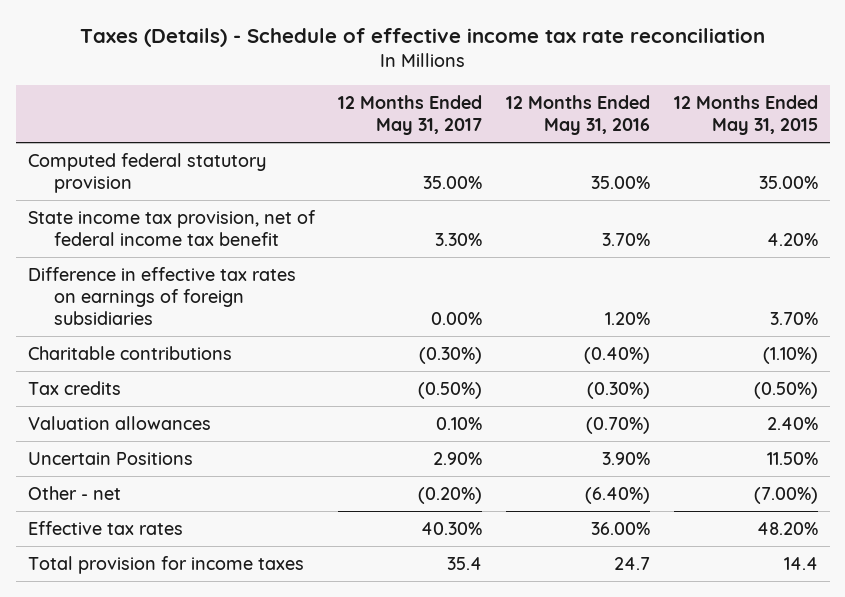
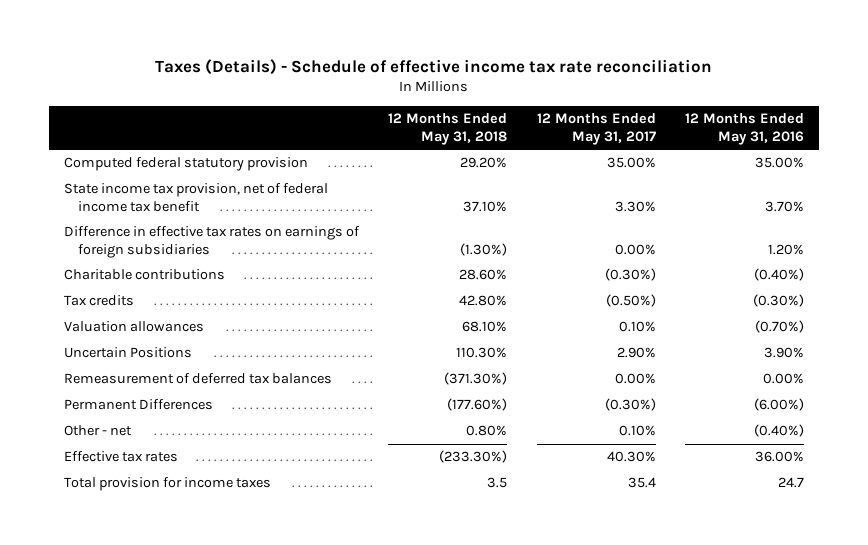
- | 12 Months Ended May 31, 2017 | 12 Months Ended May 31, 2016 | 12 Months Ended May 31, 2015
+ | 12 Months Ended May 31, 2018 | 12 Months Ended May 31, 2017 | 12 Months Ended May 31, 2016
- Other - net | (0.20%) | (6.40%) | (7.00%)
+ Remeasurement of deferred tax balances | (371.30%) | 0.00% | 0.00%
+ Permanent Differences | (177.60%) | (0.30%) | (6.00%)
+ Other - net | 0.80% | 0.10% | (0.40%)

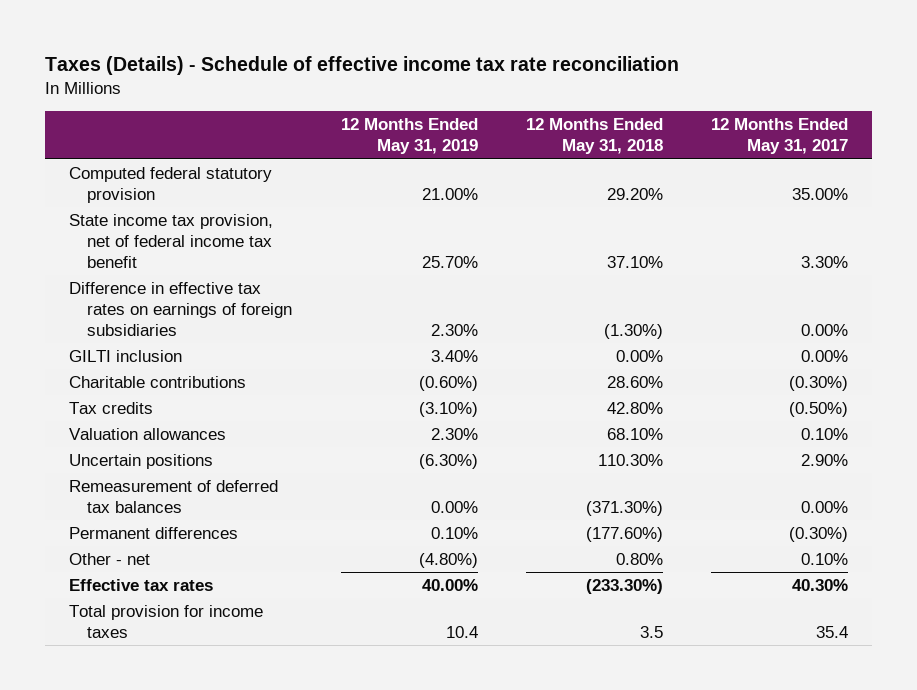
- | 12 Months Ended May 31, 2018 | 12 Months Ended May 31, 2017 | 12 Months Ended May 31, 2016
+ | 12 Months Ended May 31, 2019 | 12 Months Ended May 31, 2018 | 12 Months Ended May 31, 2017
+ GILTI inclusion | 3.40% | 0.00% | 0.00%
- Uncertain Positions | 110.30% | 2.90% | 3.90%
+ Uncertain positions | (6.30%) | 110.30% | 2.90%
- Permanent Differences | (177.60%) | (0.30%) | (6.00%)
+ Permanent differences | 0.10% | (177.60%) | (0.30%)

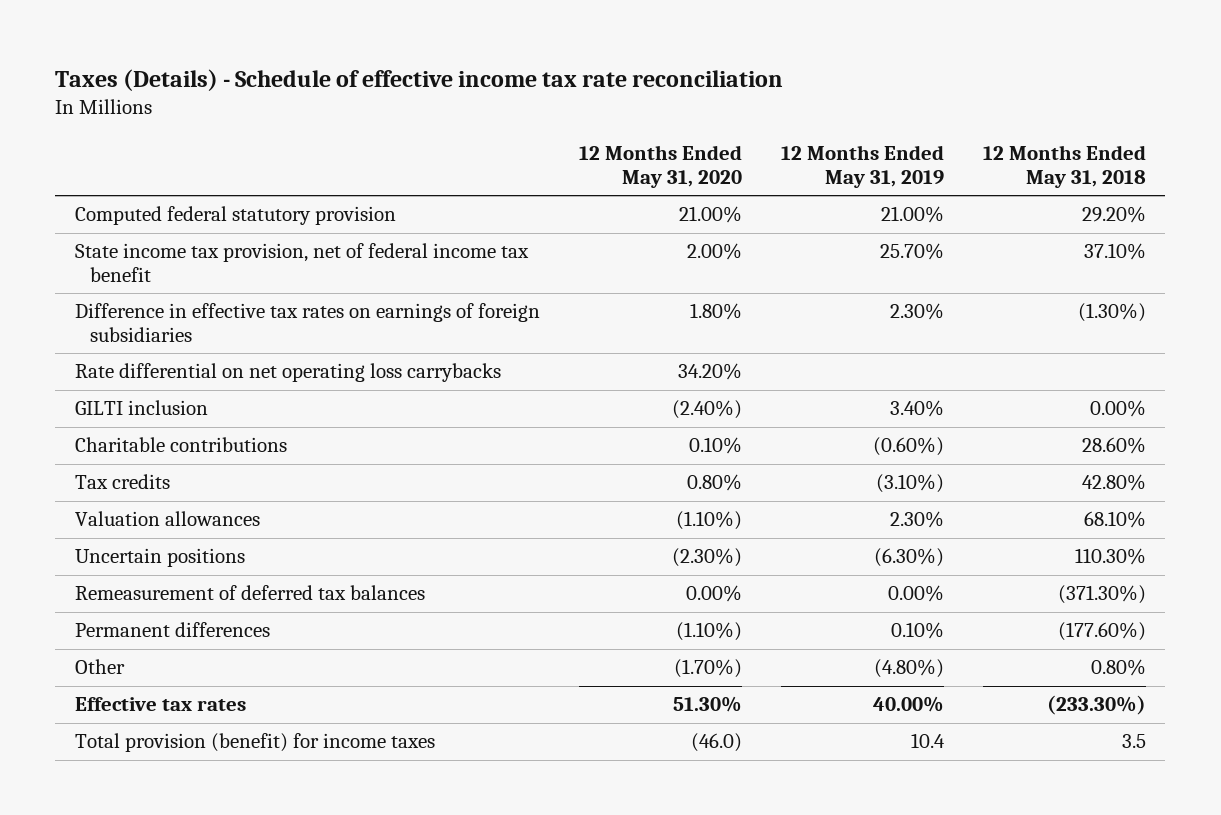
- | 12 Months Ended May 31, 2019 | 12 Months Ended May 31, 2018 | 12 Months Ended May 31, 2017
+ | 12 Months Ended May 31, 2020 | 12 Months Ended May 31, 2019 | 12 Months Ended May 31, 2018
+ Rate differential on net operating loss carrybacks | 34.20% | |
- Other - net | (4.80%) | 0.80% | 0.10%
+ Other | (1.70%) | (4.80%) | 0.80%
- Total provision for income taxes | 10.4 | 3.5 | 35.4
+ Total provision (benefit) for income taxes | (46.0) | 10.4 | 3.5

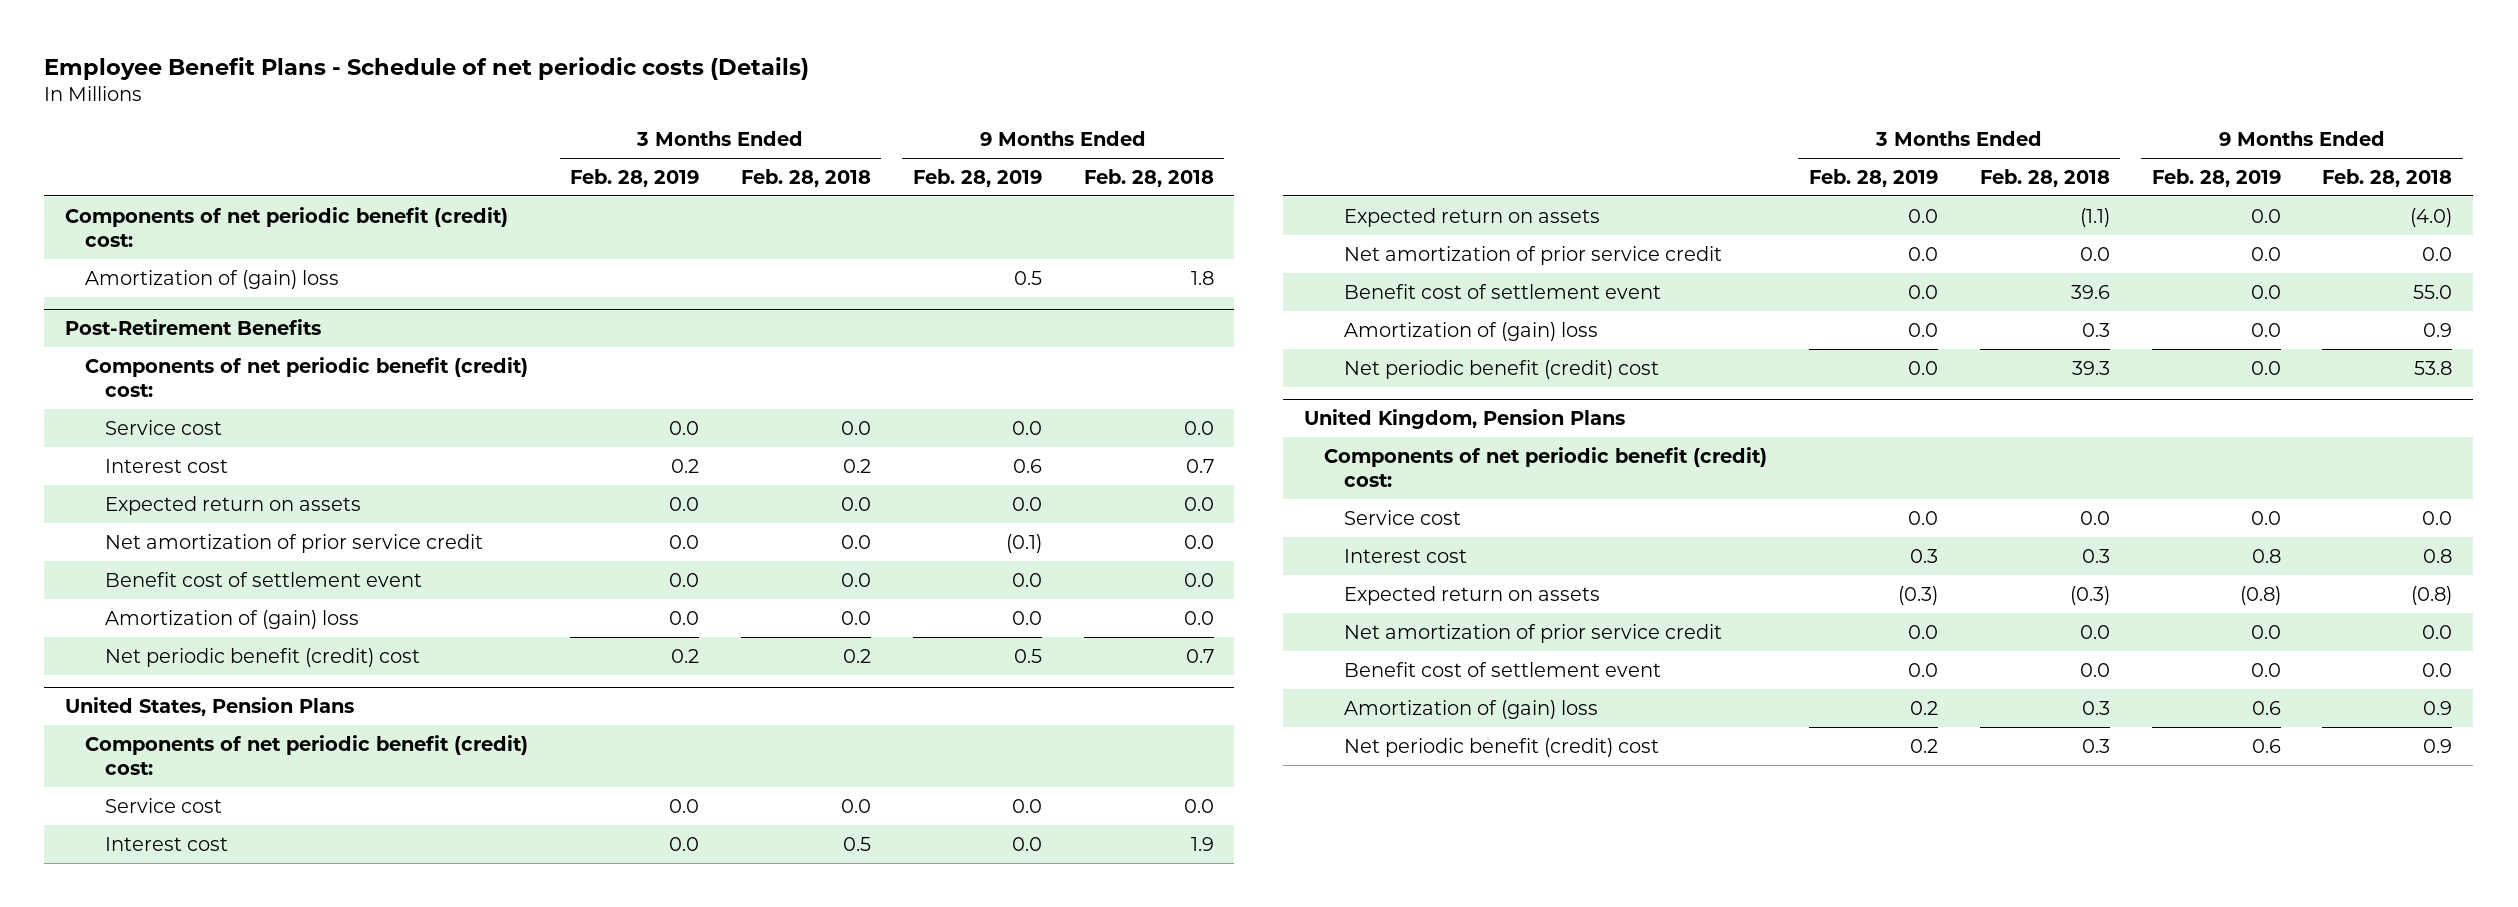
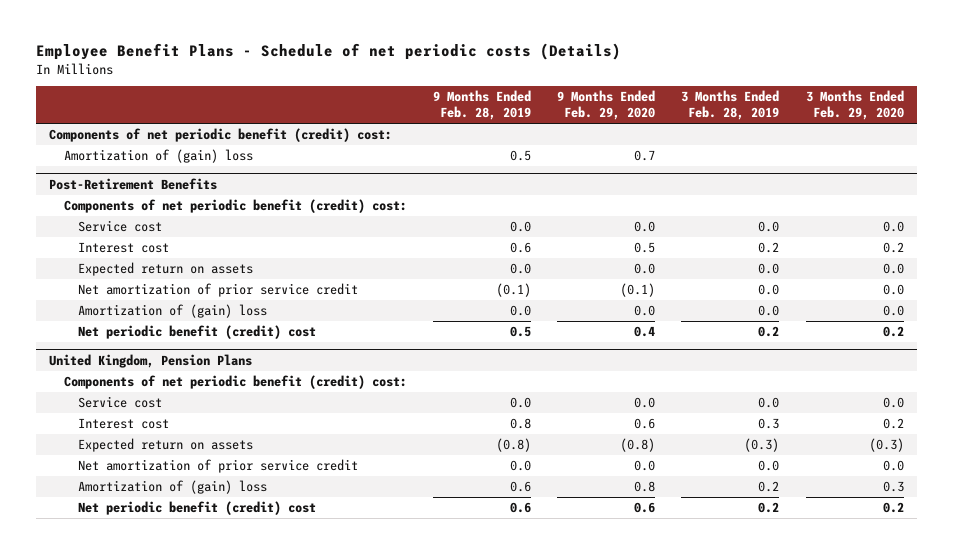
- | 3 Months Ended Feb. 28, 2019 | 3 Months Ended Feb. 28, 2018 | 9 Months Ended Feb. 28, 2019 | 9 Months Ended Feb. 28, 2018
+ | 9 Months Ended Feb. 28, 2019 | 9 Months Ended Feb. 29, 2020 | 3 Months Ended Feb. 28, 2019 | 3 Months Ended Feb. 29, 2020
@ Post-Retirement Benefits
- Benefit cost of settlement event | 0.0 | 0.0 | 0.0 | 0.0
- United States, Pension Plans
- Components of net periodic benefit (credit) cost:
- Service cost | 0.0 | 0.0 | 0.0 | 0.0
- Interest cost | 0.0 | 0.5 | 0.0 | 1.9
- Expected return on assets | 0.0 | (1.1) | 0.0 | (4.0)
- Net amortization of prior service credit | 0.0 | 0.0 | 0.0 | 0.0
- Benefit cost of settlement event | 0.0 | 39.6 | 0.0 | 55.0
- Amortization of (gain) loss | 0.0 | 0.3 | 0.0 | 0.9
- Net periodic benefit (credit) cost | 0.0 | 39.3 | 0.0 | 53.8
@ United Kingdom, Pension Plans
- Benefit cost of settlement event | 0.0 | 0.0 | 0.0 | 0.0

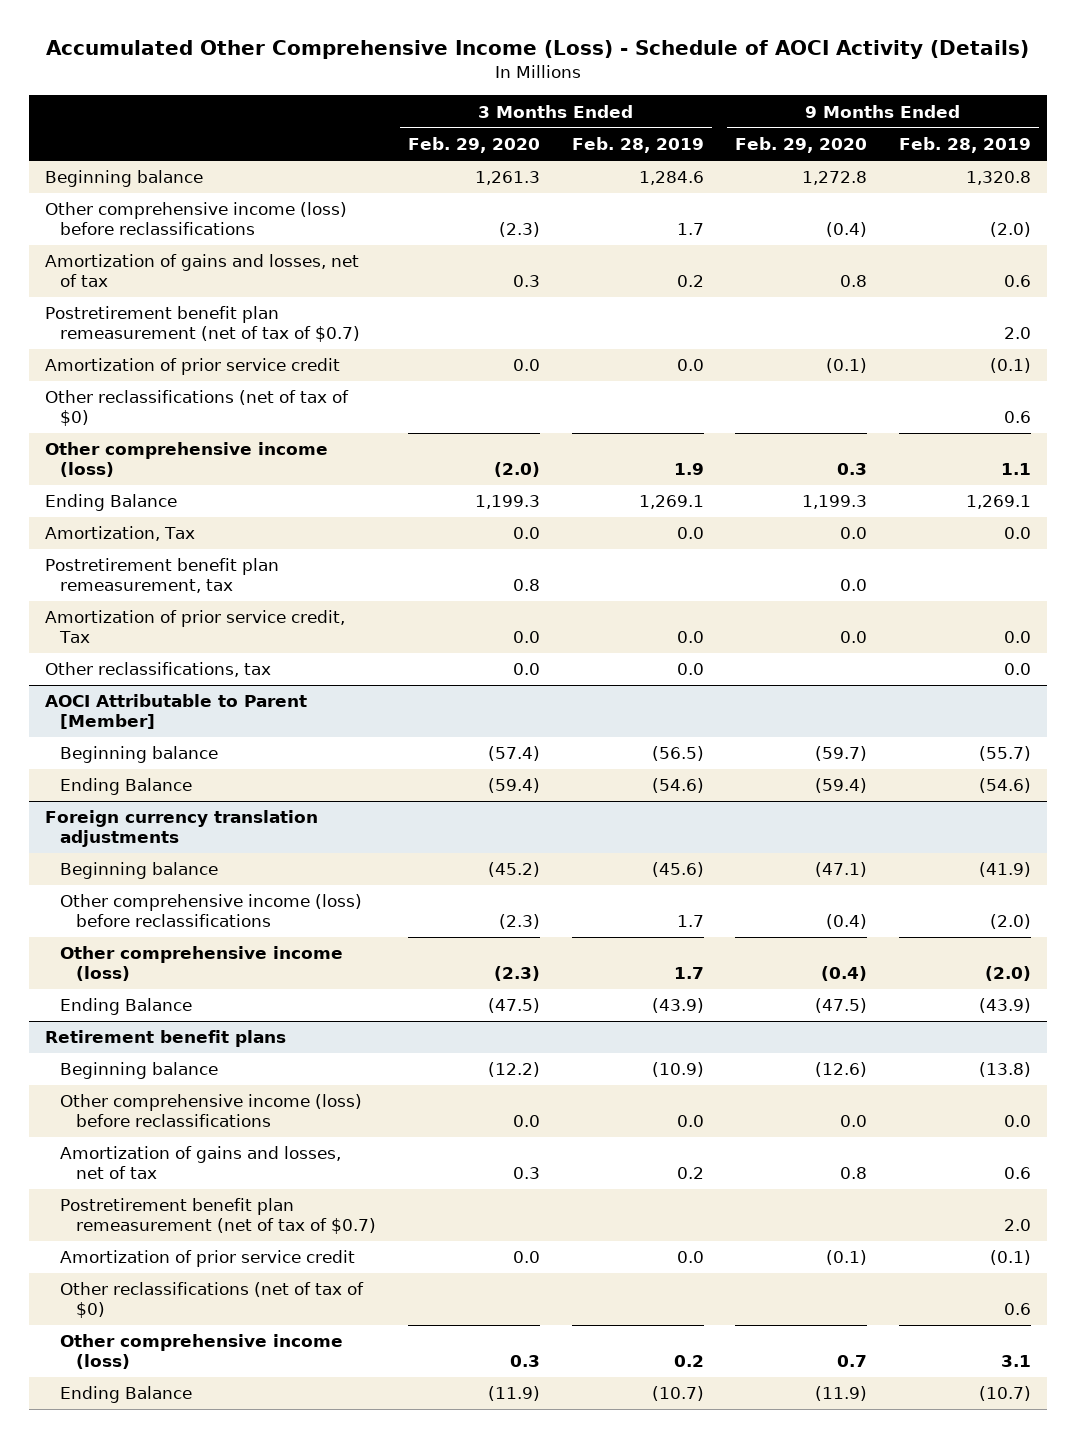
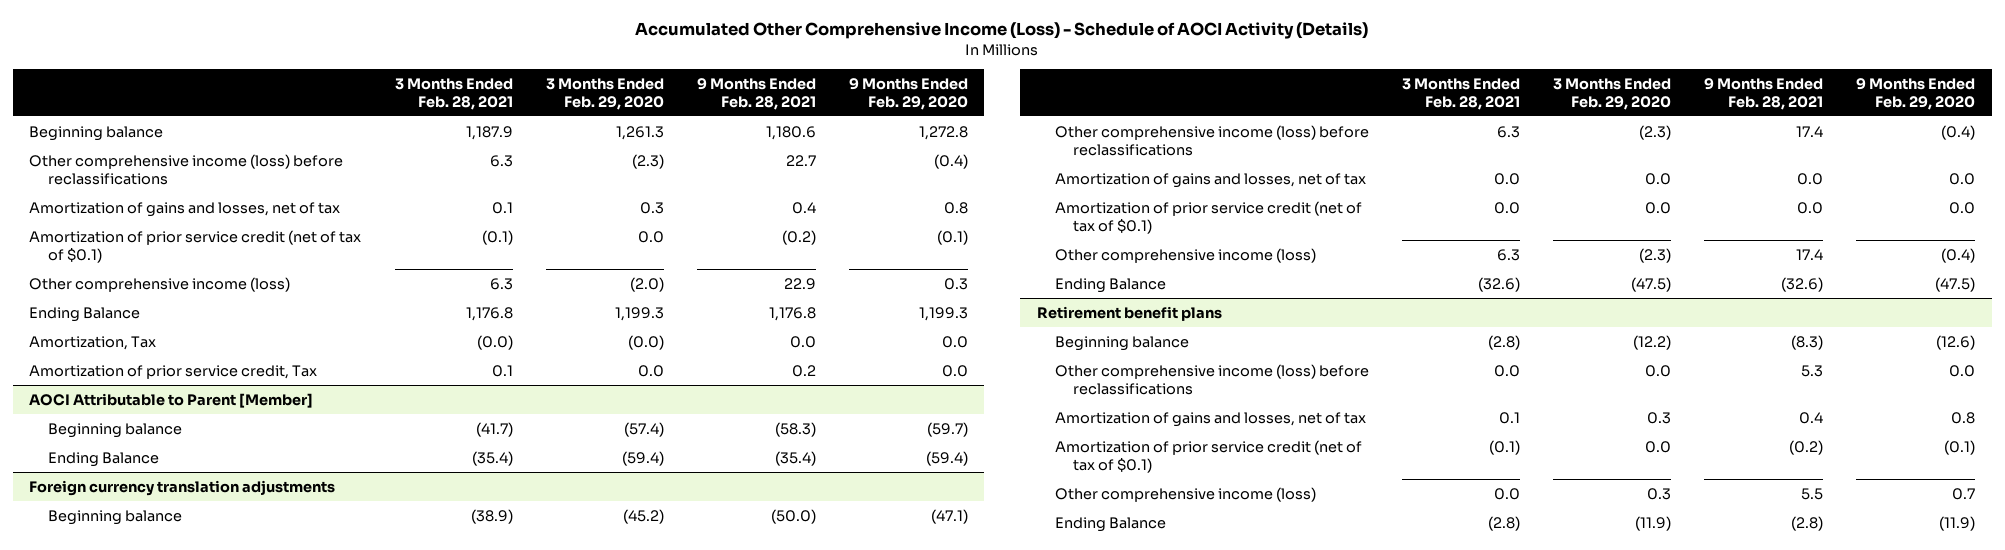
- | 3 Months Ended Feb. 29, 2020 | 3 Months Ended Feb. 28, 2019 | 9 Months Ended Feb. 29, 2020 | 9 Months Ended Feb. 28, 2019
+ | 3 Months Ended Feb. 28, 2021 | 3 Months Ended Feb. 29, 2020 | 9 Months Ended Feb. 28, 2021 | 9 Months Ended Feb. 29, 2020
- Postretirement benefit plan remeasurement (net of tax of $0.7) | | | | 2.0
- Amortization of prior service credit | 0.0 | 0.0 | (0.1) | (0.1)
- Other reclassifications (net of tax of $0) | | | | 0.6
+ Amortization of prior service credit (net of tax of $0.1) | (0.1) | 0.0 | (0.2) | (0.1)
- Amortization, Tax | 0.0 | 0.0 | 0.0 | 0.0
- Postretirement benefit plan remeasurement, tax | 0.8 | | 0.0 |
+ Amortization, Tax | (0.0) | (0.0) | 0.0 | 0.0
- Other reclassifications, tax | 0.0 | 0.0 | | 0.0
@ Foreign currency translation adjustments
+ Amortization of gains and losses, net of tax | 0.0 | 0.0 | 0.0 | 0.0
+ Amortization of prior service credit (net of tax of $0.1) | 0.0 | 0.0 | 0.0 | 0.0
@ Retirement benefit plans
- Postretirement benefit plan remeasurement (net of tax of $0.7) | | | | 2.0
- Amortization of prior service credit | 0.0 | 0.0 | (0.1) | (0.1)
- Other reclassifications (net of tax of $0) | | | | 0.6
+ Amortization of prior service credit (net of tax of $0.1) | (0.1) | 0.0 | (0.2) | (0.1)

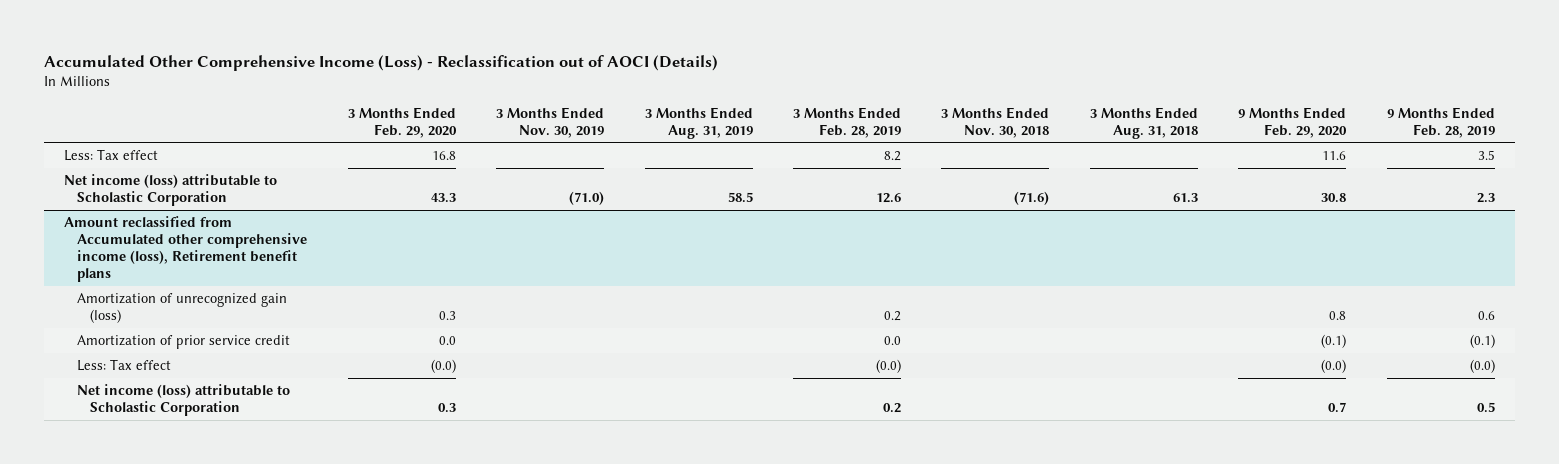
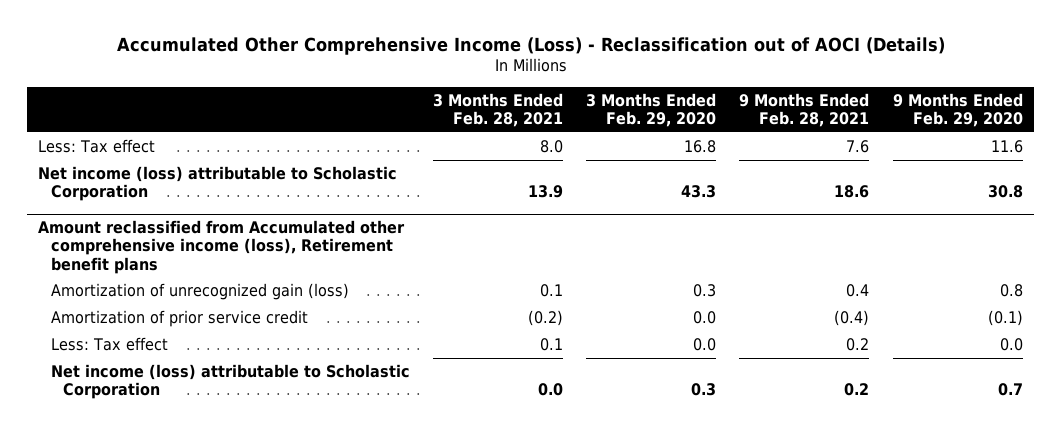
- | 3 Months Ended Feb. 29, 2020 | 3 Months Ended Nov. 30, 2019 | 3 Months Ended Aug. 31, 2019 | 3 Months Ended Feb. 28, 2019 | 3 Months Ended Nov. 30, 2018 | 3 Months Ended Aug. 31, 2018 | 9 Months Ended Feb. 29, 2020 | 9 Months Ended Feb. 28, 2019
+ | 3 Months Ended Feb. 28, 2021 | 3 Months Ended Feb. 29, 2020 | 9 Months Ended Feb. 28, 2021 | 9 Months Ended Feb. 29, 2020
@ Amount reclassified from Accumulated other comprehensive income (loss), Retirement benefit plans
- Less: Tax effect | (0.0) | | | (0.0) | | | (0.0) | (0.0)
+ Less: Tax effect | 0.1 | 0.0 | 0.2 | 0.0

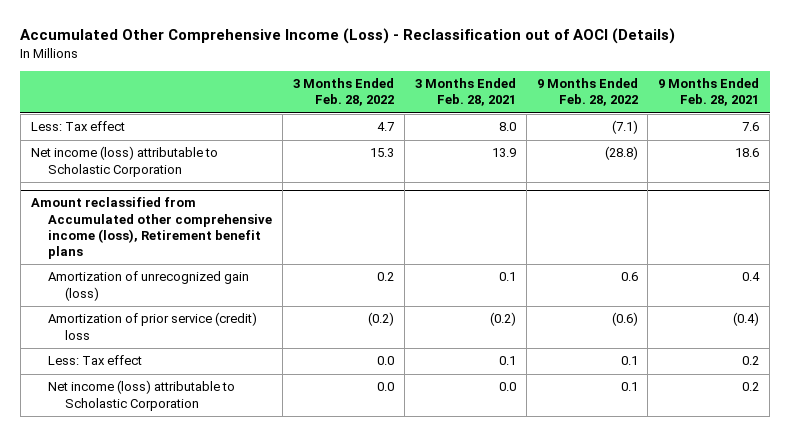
- | 3 Months Ended Feb. 28, 2021 | 3 Months Ended Feb. 29, 2020 | 9 Months Ended Feb. 28, 2021 | 9 Months Ended Feb. 29, 2020
+ | 3 Months Ended Feb. 28, 2022 | 3 Months Ended Feb. 28, 2021 | 9 Months Ended Feb. 28, 2022 | 9 Months Ended Feb. 28, 2021
@ Amount reclassified from Accumulated other comprehensive income (loss), Retirement benefit plans
- Amortization of prior service credit | (0.2) | 0.0 | (0.4) | (0.1)
+ Amortization of prior service (credit) loss | (0.2) | (0.2) | (0.6) | (0.4)

